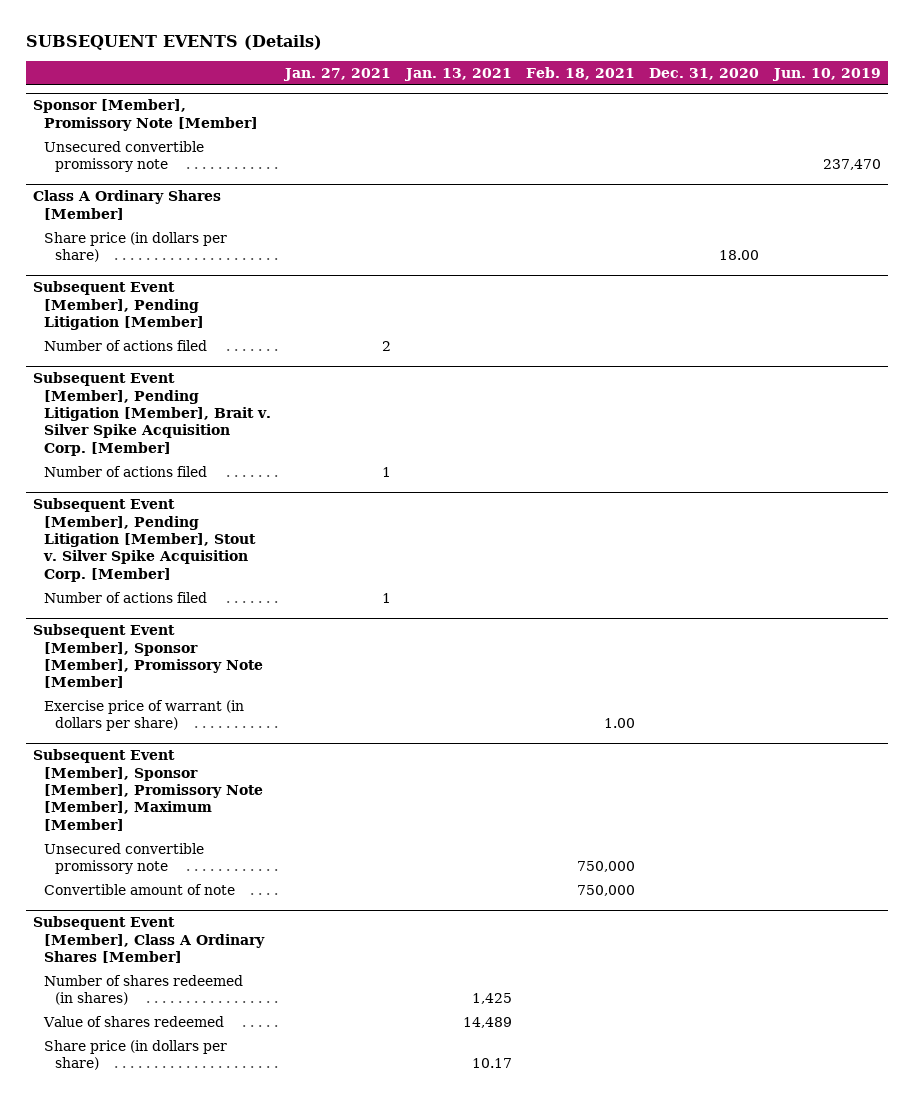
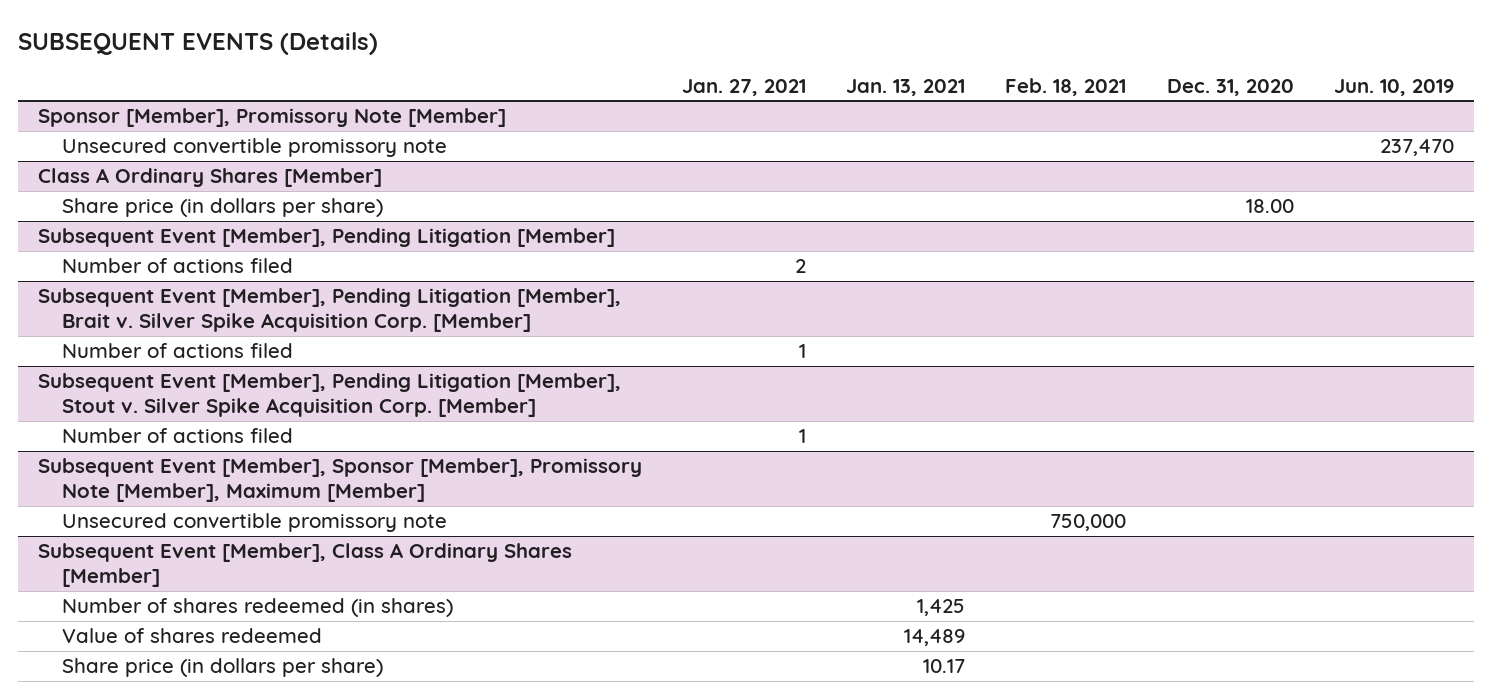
- Subsequent Event [Member], Sponsor [Member], Promissory Note [Member]
- Exercise price of warrant (in dollars per share) | | | 1.00 | |
@ Subsequent Event [Member], Sponsor [Member], Promissory Note [Member], Maximum [Member]
- Convertible amount of note | | | 750,000 | |

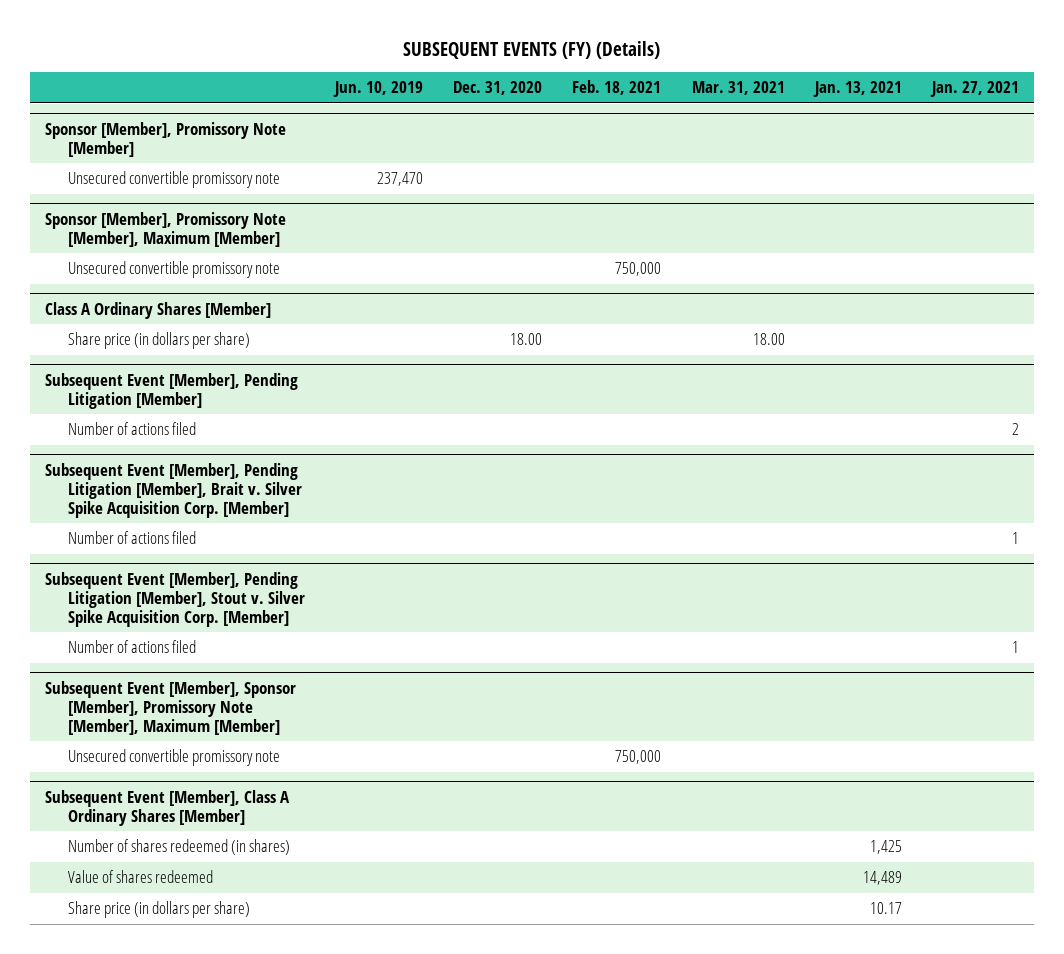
- SUBSEQUENT EVENTS (Details)
+ SUBSEQUENT EVENTS (FY) (Details)
- | Jan. 27, 2021 | Jan. 13, 2021 | Feb. 18, 2021 | Dec. 31, 2020 | Jun. 10, 2019
+ | Jun. 10, 2019 | Dec. 31, 2020 | Feb. 18, 2021 | Mar. 31, 2021 | Jan. 13, 2021 | Jan. 27, 2021
+ Sponsor [Member], Promissory Note [Member], Maximum [Member]
+ Unsecured convertible promissory note | | | 750,000 | | |

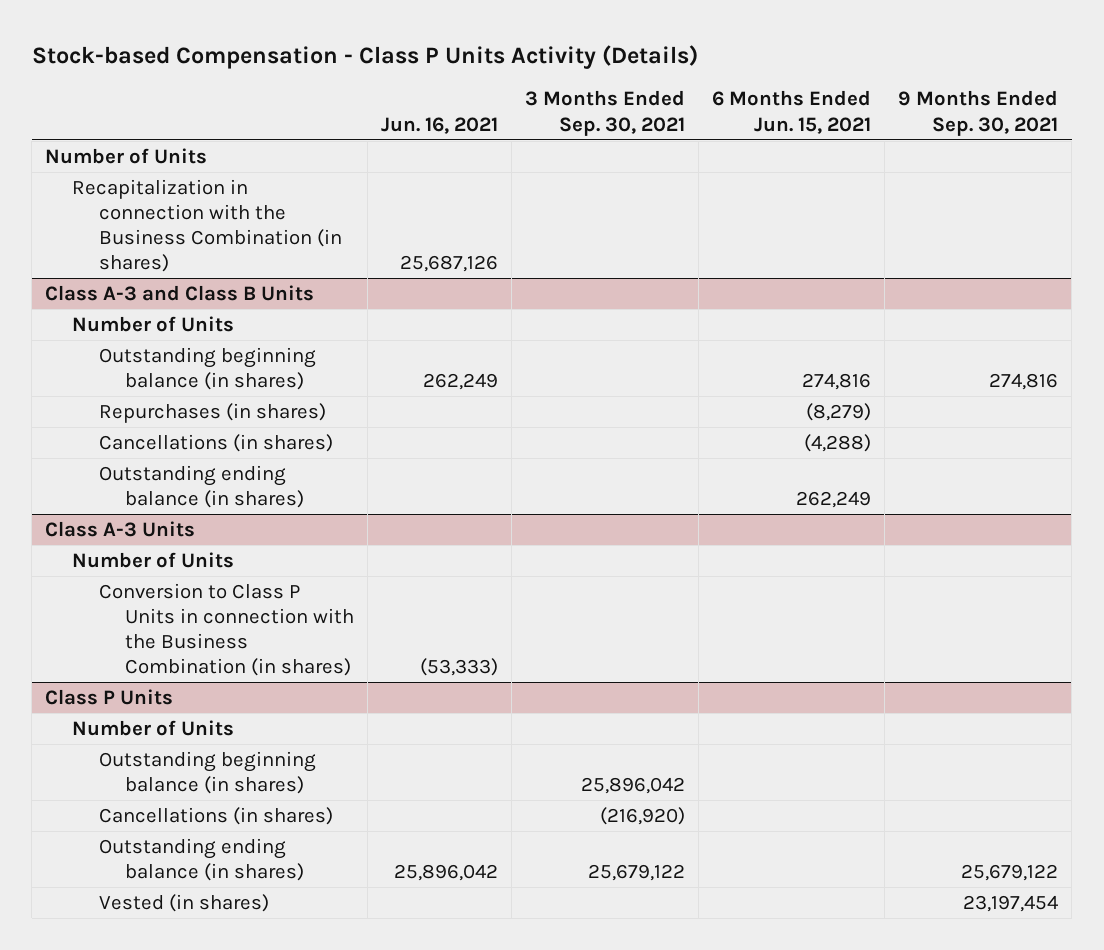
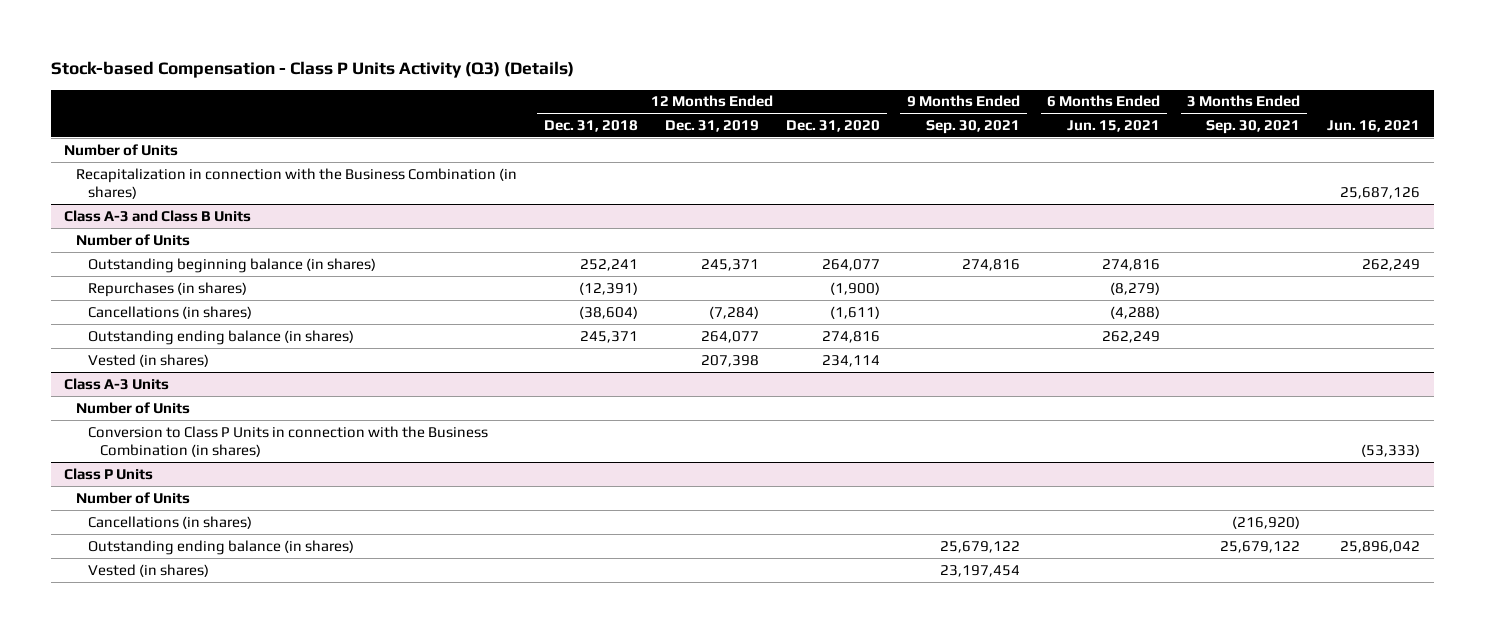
- Stock-based Compensation - Class P Units Activity (Details)
+ Stock-based Compensation - Class P Units Activity (Q3) (Details)
- | Jun. 16, 2021 | 3 Months Ended Sep. 30, 2021 | 6 Months Ended Jun. 15, 2021 | 9 Months Ended Sep. 30, 2021
+ | 12 Months Ended Dec. 31, 2018 | 12 Months Ended Dec. 31, 2019 | 12 Months Ended Dec. 31, 2020 | 9 Months Ended Sep. 30, 2021 | 6 Months Ended Jun. 15, 2021 | 3 Months Ended Sep. 30, 2021 | Jun. 16, 2021
@ Class A-3 and Class B Units
+ Vested (in shares) | | 207,398 | 234,114 | | | |
@ Class P Units
- Outstanding beginning balance (in shares) | | 25,896,042 | |

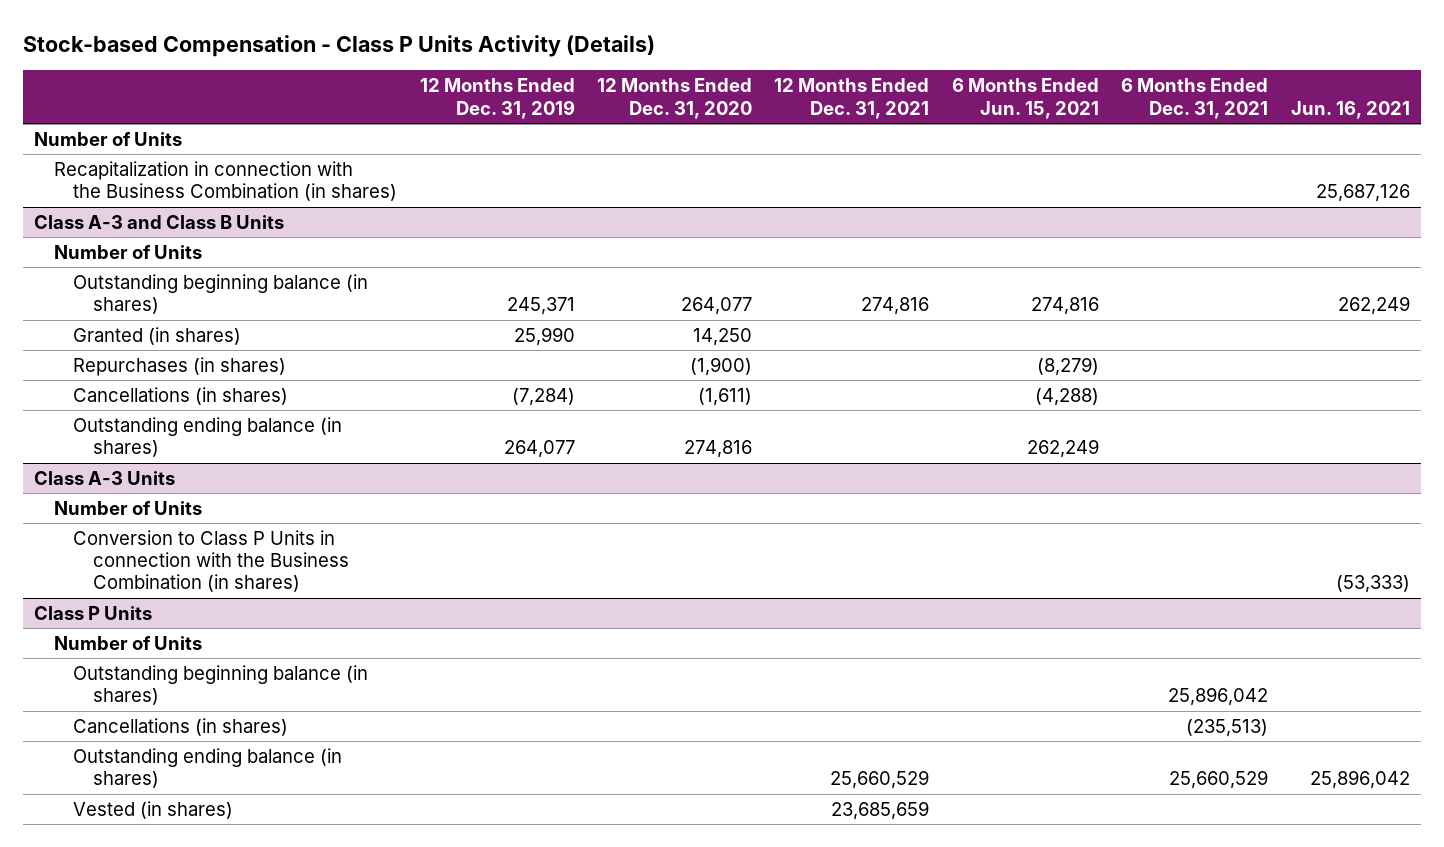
- Stock-based Compensation - Class P Units Activity (Q3) (Details)
+ Stock-based Compensation - Class P Units Activity (Details)
- | 12 Months Ended Dec. 31, 2018 | 12 Months Ended Dec. 31, 2019 | 12 Months Ended Dec. 31, 2020 | 9 Months Ended Sep. 30, 2021 | 6 Months Ended Jun. 15, 2021 | 3 Months Ended Sep. 30, 2021 | Jun. 16, 2021
+ | 12 Months Ended Dec. 31, 2019 | 12 Months Ended Dec. 31, 2020 | 12 Months Ended Dec. 31, 2021 | 6 Months Ended Jun. 15, 2021 | 6 Months Ended Dec. 31, 2021 | Jun. 16, 2021
@ Class A-3 and Class B Units
+ Granted (in shares) | 25,990 | 14,250 | | | |
- Vested (in shares) | | 207,398 | 234,114 | | | |
@ Class P Units
+ Outstanding beginning balance (in shares) | | | | | 25,896,042 |

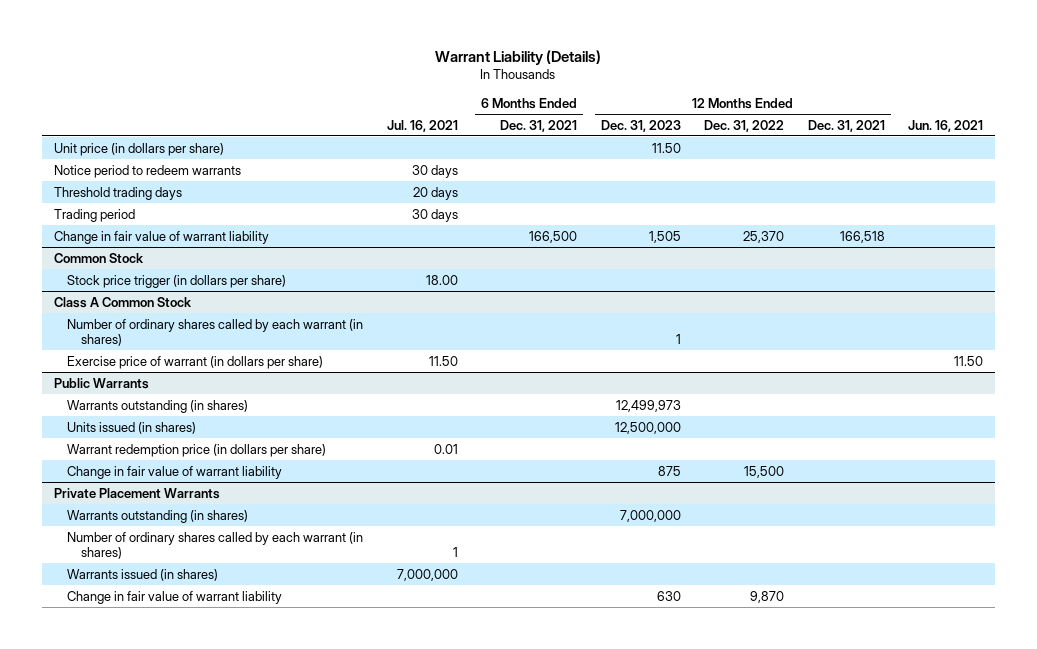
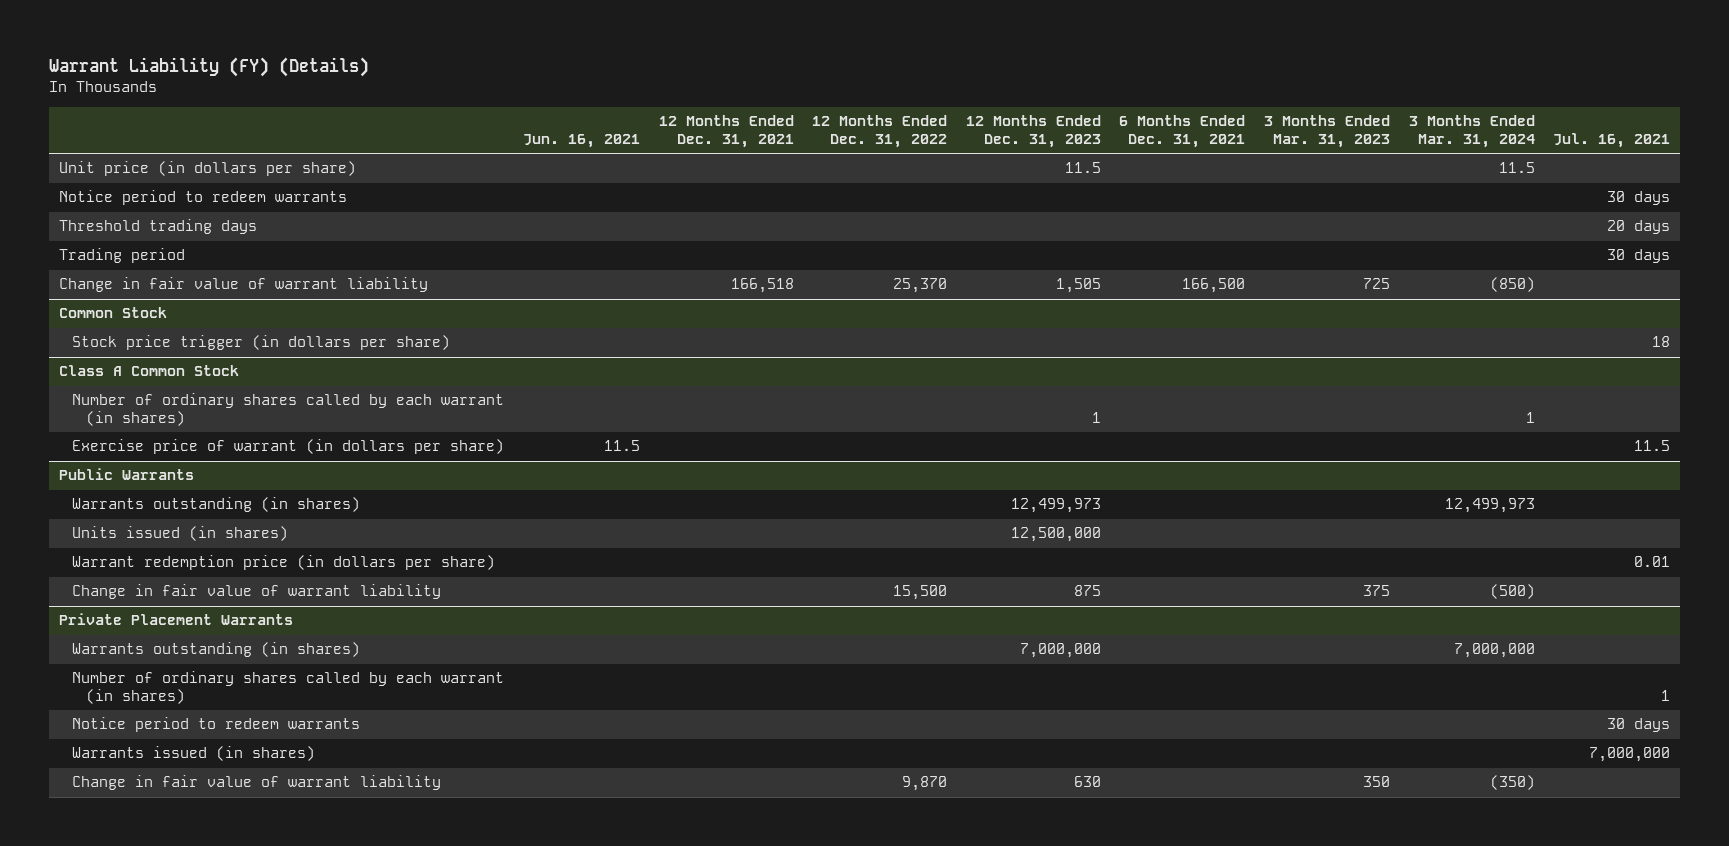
- Warrant Liability (Details)
+ Warrant Liability (FY) (Details)
- | Jul. 16, 2021 | 6 Months Ended Dec. 31, 2021 | 12 Months Ended Dec. 31, 2023 | 12 Months Ended Dec. 31, 2022 | 12 Months Ended Dec. 31, 2021 | Jun. 16, 2021
+ | Jun. 16, 2021 | 12 Months Ended Dec. 31, 2021 | 12 Months Ended Dec. 31, 2022 | 12 Months Ended Dec. 31, 2023 | 6 Months Ended Dec. 31, 2021 | 3 Months Ended Mar. 31, 2023 | 3 Months Ended Mar. 31, 2024 | Jul. 16, 2021
- Unit price (in dollars per share) | | | 11.50 | | |
+ Unit price (in dollars per share) | | | | 11.5 | | | 11.5 |
@ Common Stock
- Stock price trigger (in dollars per share) | 18.00 | | | | |
+ Stock price trigger (in dollars per share) | | | | | | | | 18
@ Class A Common Stock
- Exercise price of warrant (in dollars per share) | 11.50 | | | | | 11.50
+ Exercise price of warrant (in dollars per share) | 11.5 | | | | | | | 11.5
@ Private Placement Warrants
+ Notice period to redeem warrants | | | | | | | | 30 days

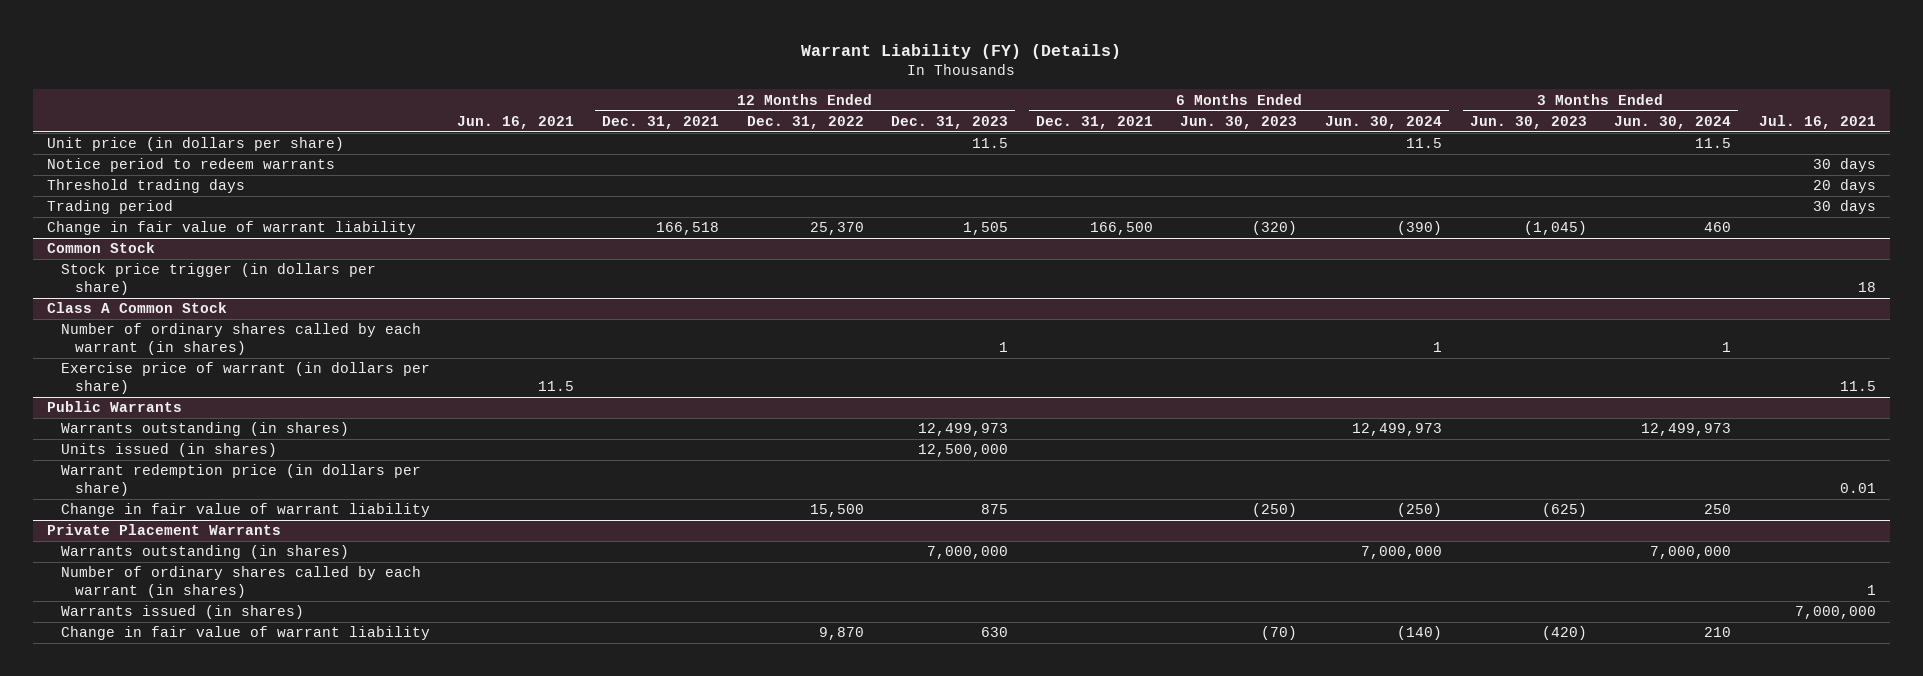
- | Jun. 16, 2021 | 12 Months Ended Dec. 31, 2021 | 12 Months Ended Dec. 31, 2022 | 12 Months Ended Dec. 31, 2023 | 6 Months Ended Dec. 31, 2021 | 3 Months Ended Mar. 31, 2023 | 3 Months Ended Mar. 31, 2024 | Jul. 16, 2021
+ | Jun. 16, 2021 | 12 Months Ended Dec. 31, 2021 | 12 Months Ended Dec. 31, 2022 | 12 Months Ended Dec. 31, 2023 | 6 Months Ended Dec. 31, 2021 | 6 Months Ended Jun. 30, 2023 | 6 Months Ended Jun. 30, 2024 | 3 Months Ended Jun. 30, 2023 | 3 Months Ended Jun. 30, 2024 | Jul. 16, 2021
@ Private Placement Warrants
- Notice period to redeem warrants | | | | | | | | 30 days

